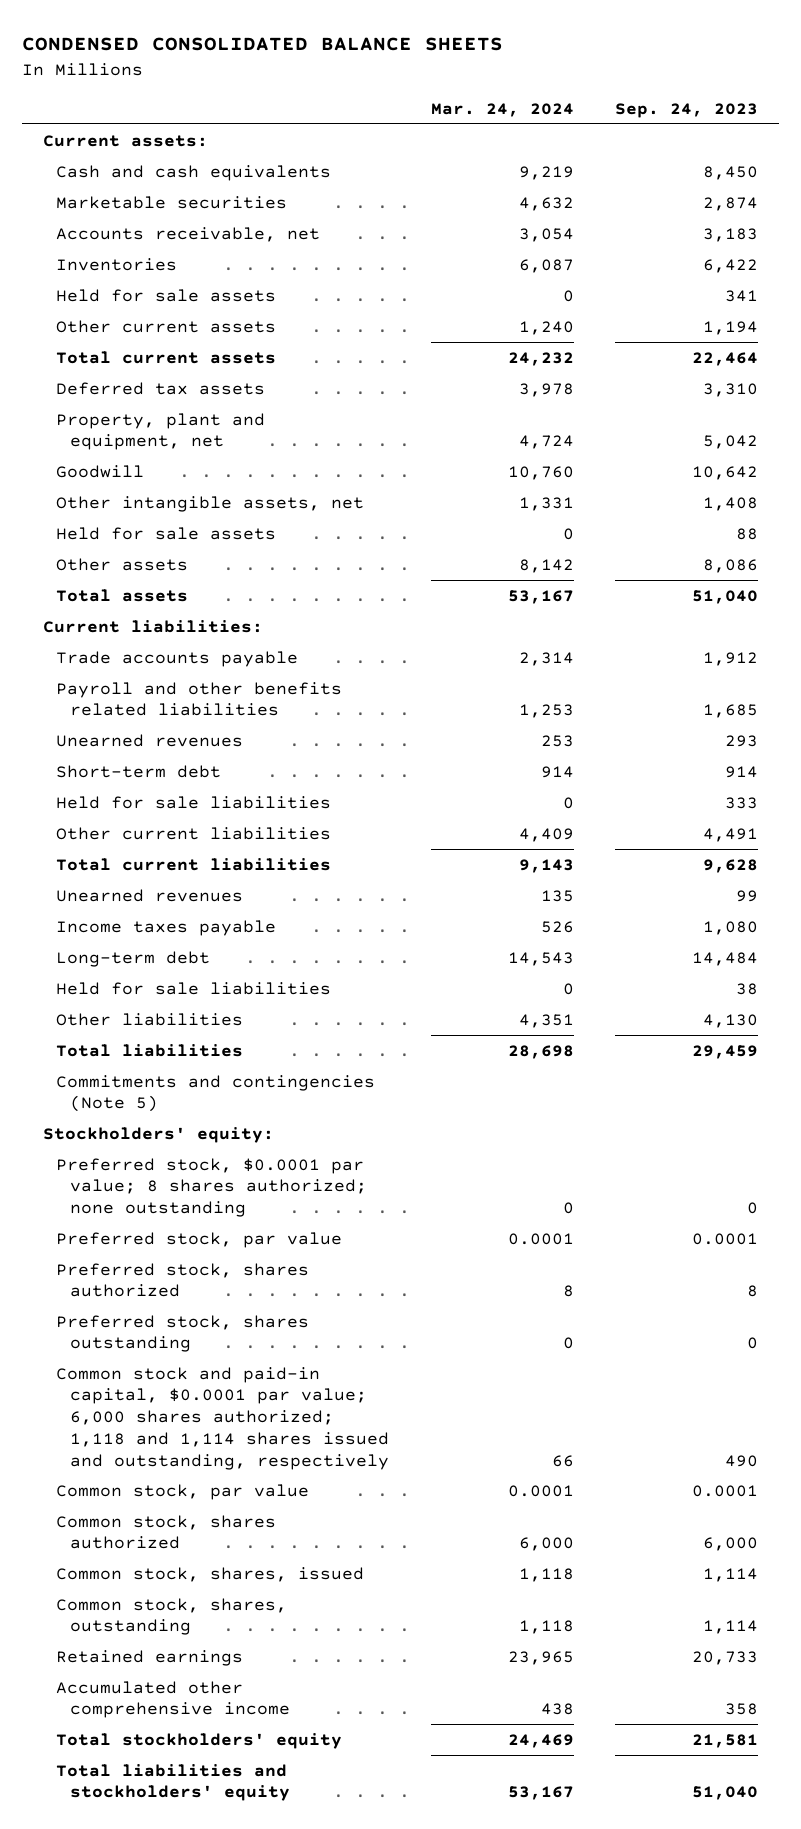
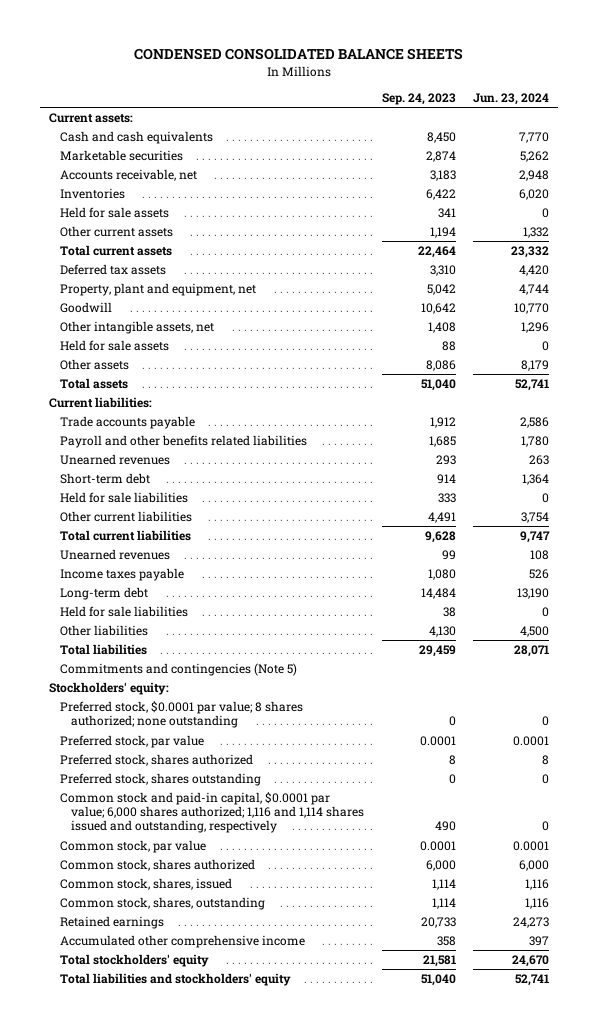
- | Mar. 24, 2024 | Sep. 24, 2023
+ | Sep. 24, 2023 | Jun. 23, 2024
- Common stock and paid-in capital, $0.0001 par value; 6,000 shares authorized; 1,118 and 1,114 shares issued and outstanding, respectively | 66 | 490
+ Common stock and paid-in capital, $0.0001 par value; 6,000 shares authorized; 1,116 and 1,114 shares issued and outstanding, respectively | 490 | 0

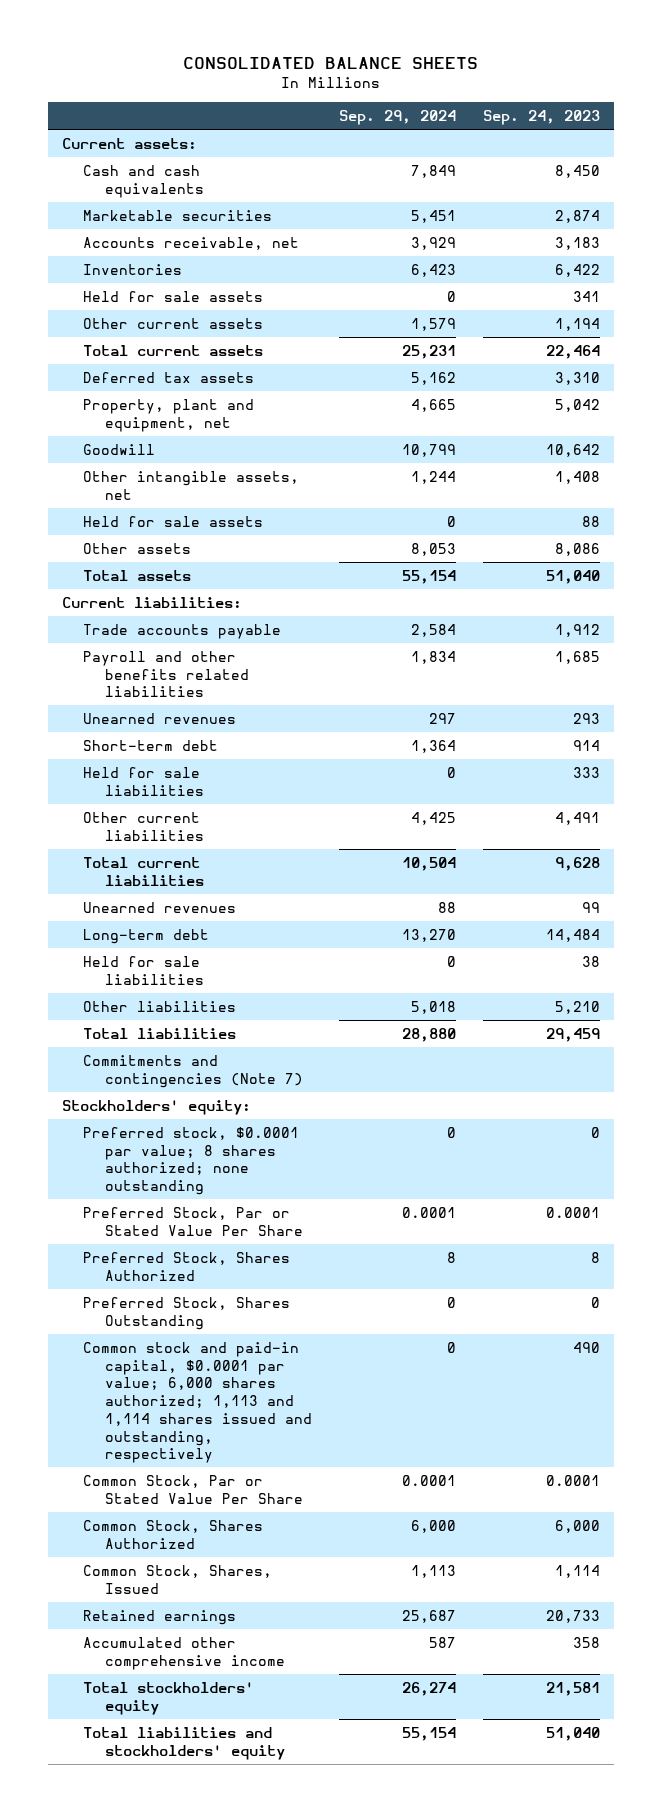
- CONDENSED CONSOLIDATED BALANCE SHEETS
+ CONSOLIDATED BALANCE SHEETS
- | Sep. 24, 2023 | Jun. 23, 2024
+ | Sep. 29, 2024 | Sep. 24, 2023
- Income taxes payable | 1,080 | 526
- Other liabilities | 4,130 | 4,500
+ Other liabilities | 5,018 | 5,210
- Commitments and contingencies (Note 5)
+ Commitments and contingencies (Note 7)
- Preferred stock, par value | 0.0001 | 0.0001
- Preferred stock, shares authorized | 8 | 8
- Preferred stock, shares outstanding | 0 | 0
- Common stock and paid-in capital, $0.0001 par value; 6,000 shares authorized; 1,116 and 1,114 shares issued and outstanding, respectively | 490 | 0
- Common stock, par value | 0.0001 | 0.0001
- Common stock, shares authorized | 6,000 | 6,000
- Common stock, shares, issued | 1,114 | 1,116
- Common stock, shares, outstanding | 1,114 | 1,116
+ Preferred Stock, Par or Stated Value Per Share | 0.0001 | 0.0001
+ Preferred Stock, Shares Authorized | 8 | 8
+ Preferred Stock, Shares Outstanding | 0 | 0
+ Common stock and paid-in capital, $0.0001 par value; 6,000 shares authorized; 1,113 and 1,114 shares issued and outstanding, respectively | 0 | 490
+ Common Stock, Par or Stated Value Per Share | 0.0001 | 0.0001
+ Common Stock, Shares Authorized | 6,000 | 6,000
+ Common Stock, Shares, Issued | 1,113 | 1,114

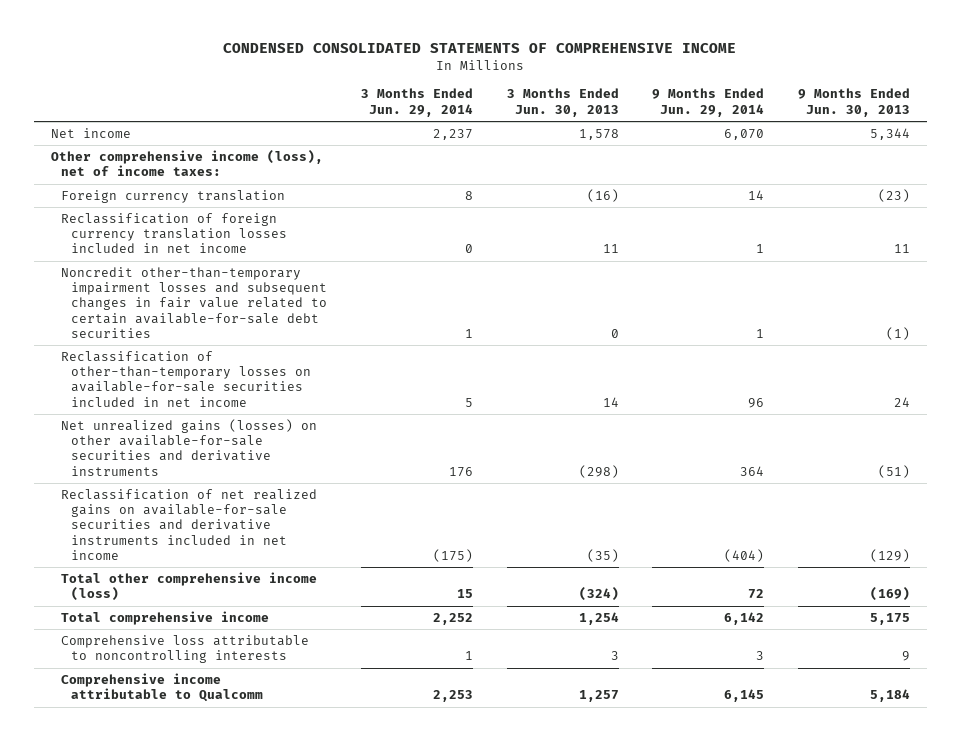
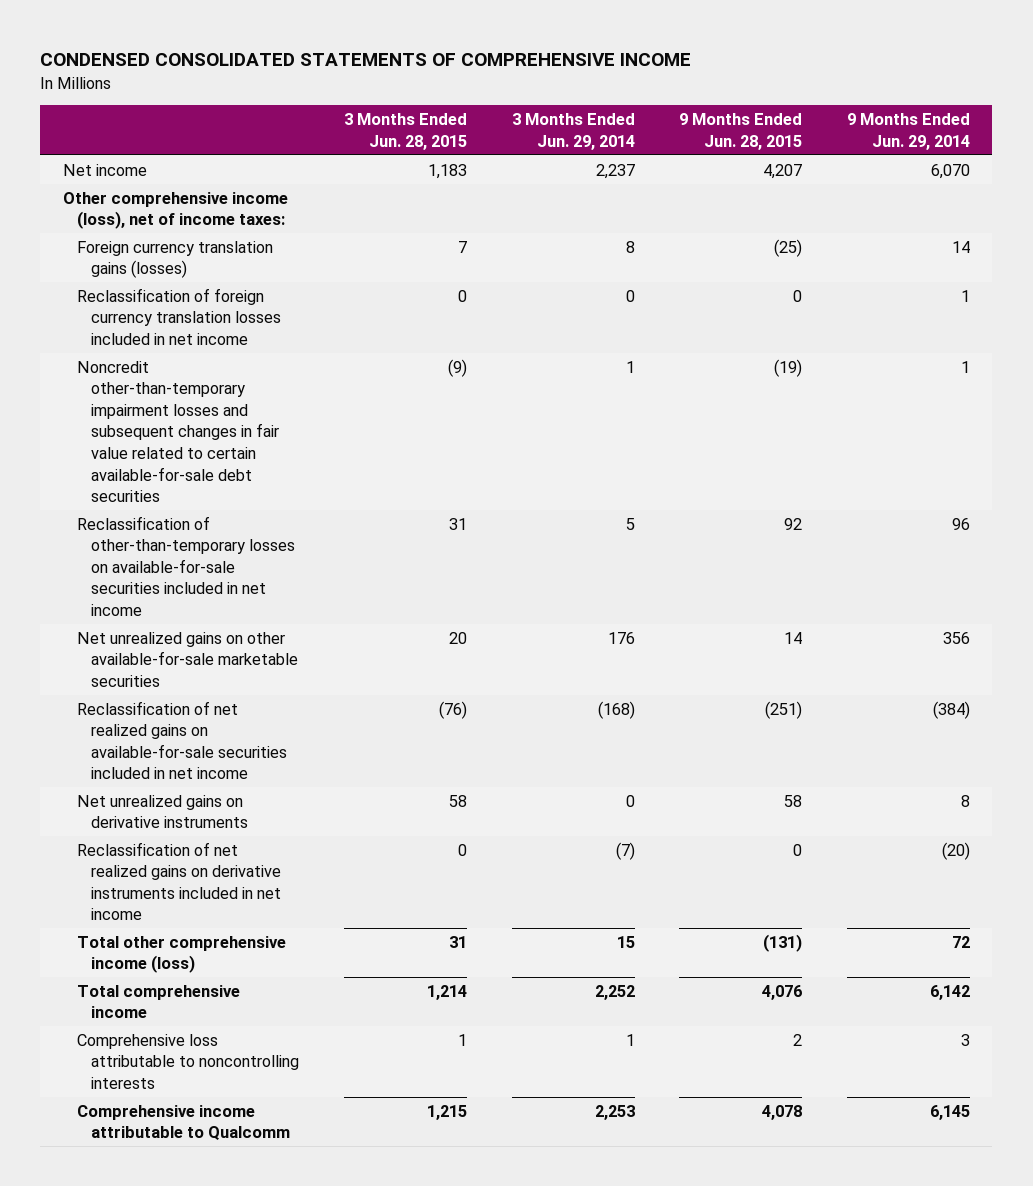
- | 3 Months Ended Jun. 29, 2014 | 3 Months Ended Jun. 30, 2013 | 9 Months Ended Jun. 29, 2014 | 9 Months Ended Jun. 30, 2013
+ | 3 Months Ended Jun. 28, 2015 | 3 Months Ended Jun. 29, 2014 | 9 Months Ended Jun. 28, 2015 | 9 Months Ended Jun. 29, 2014
- Foreign currency translation | 8 | (16) | 14 | (23)
+ Foreign currency translation gains (losses) | 7 | 8 | (25) | 14
- Net unrealized gains (losses) on other available-for-sale securities and derivative instruments | 176 | (298) | 364 | (51)
- Reclassification of net realized gains on available-for-sale securities and derivative instruments included in net income | (175) | (35) | (404) | (129)
+ Net unrealized gains on other available-for-sale marketable securities | 20 | 176 | 14 | 356
+ Reclassification of net realized gains on available-for-sale securities included in net income | (76) | (168) | (251) | (384)
+ Net unrealized gains on derivative instruments | 58 | 0 | 58 | 8
+ Reclassification of net realized gains on derivative instruments included in net income | 0 | (7) | 0 | (20)

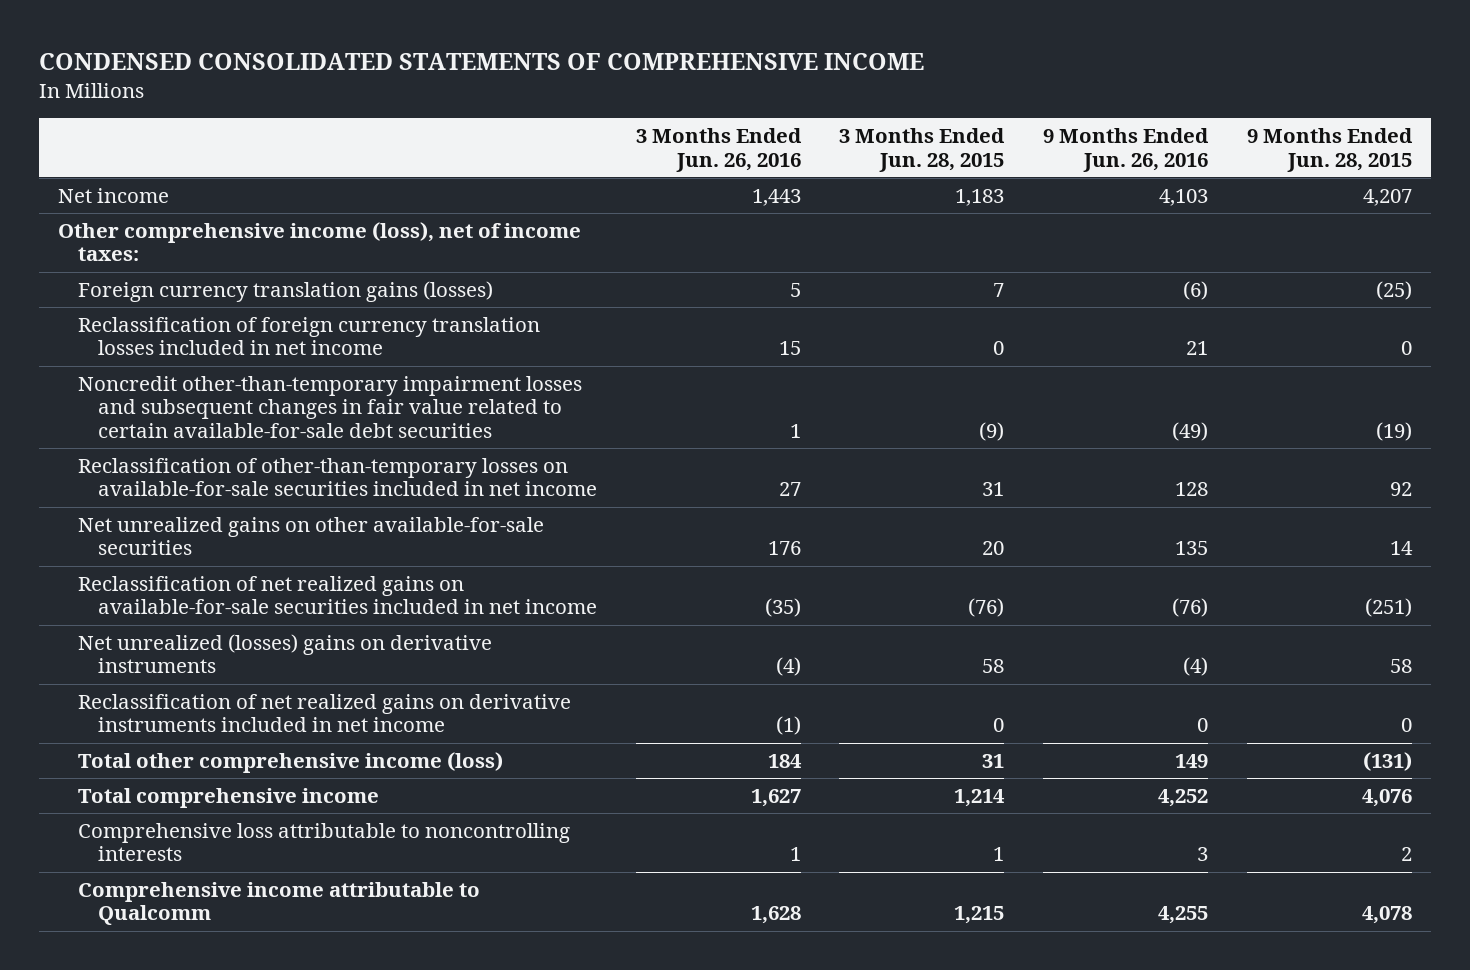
- | 3 Months Ended Jun. 28, 2015 | 3 Months Ended Jun. 29, 2014 | 9 Months Ended Jun. 28, 2015 | 9 Months Ended Jun. 29, 2014
+ | 3 Months Ended Jun. 26, 2016 | 3 Months Ended Jun. 28, 2015 | 9 Months Ended Jun. 26, 2016 | 9 Months Ended Jun. 28, 2015
- Net unrealized gains on other available-for-sale marketable securities | 20 | 176 | 14 | 356
+ Net unrealized gains on other available-for-sale securities | 176 | 20 | 135 | 14
- Net unrealized gains on derivative instruments | 58 | 0 | 58 | 8
+ Net unrealized (losses) gains on derivative instruments | (4) | 58 | (4) | 58

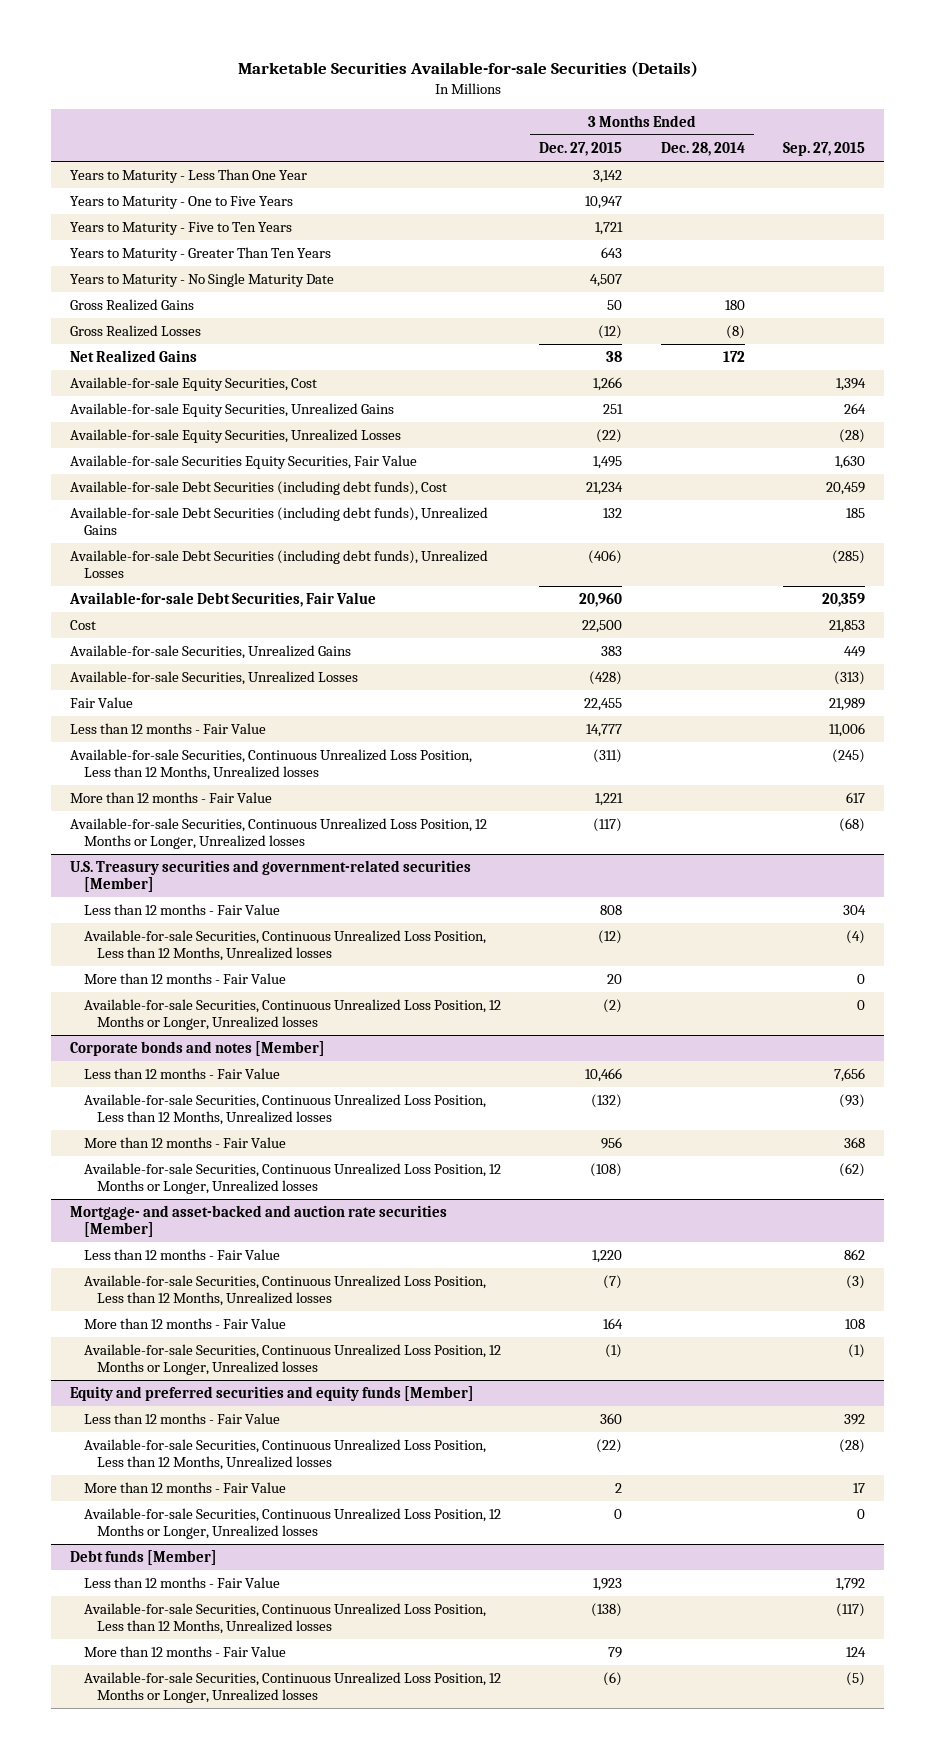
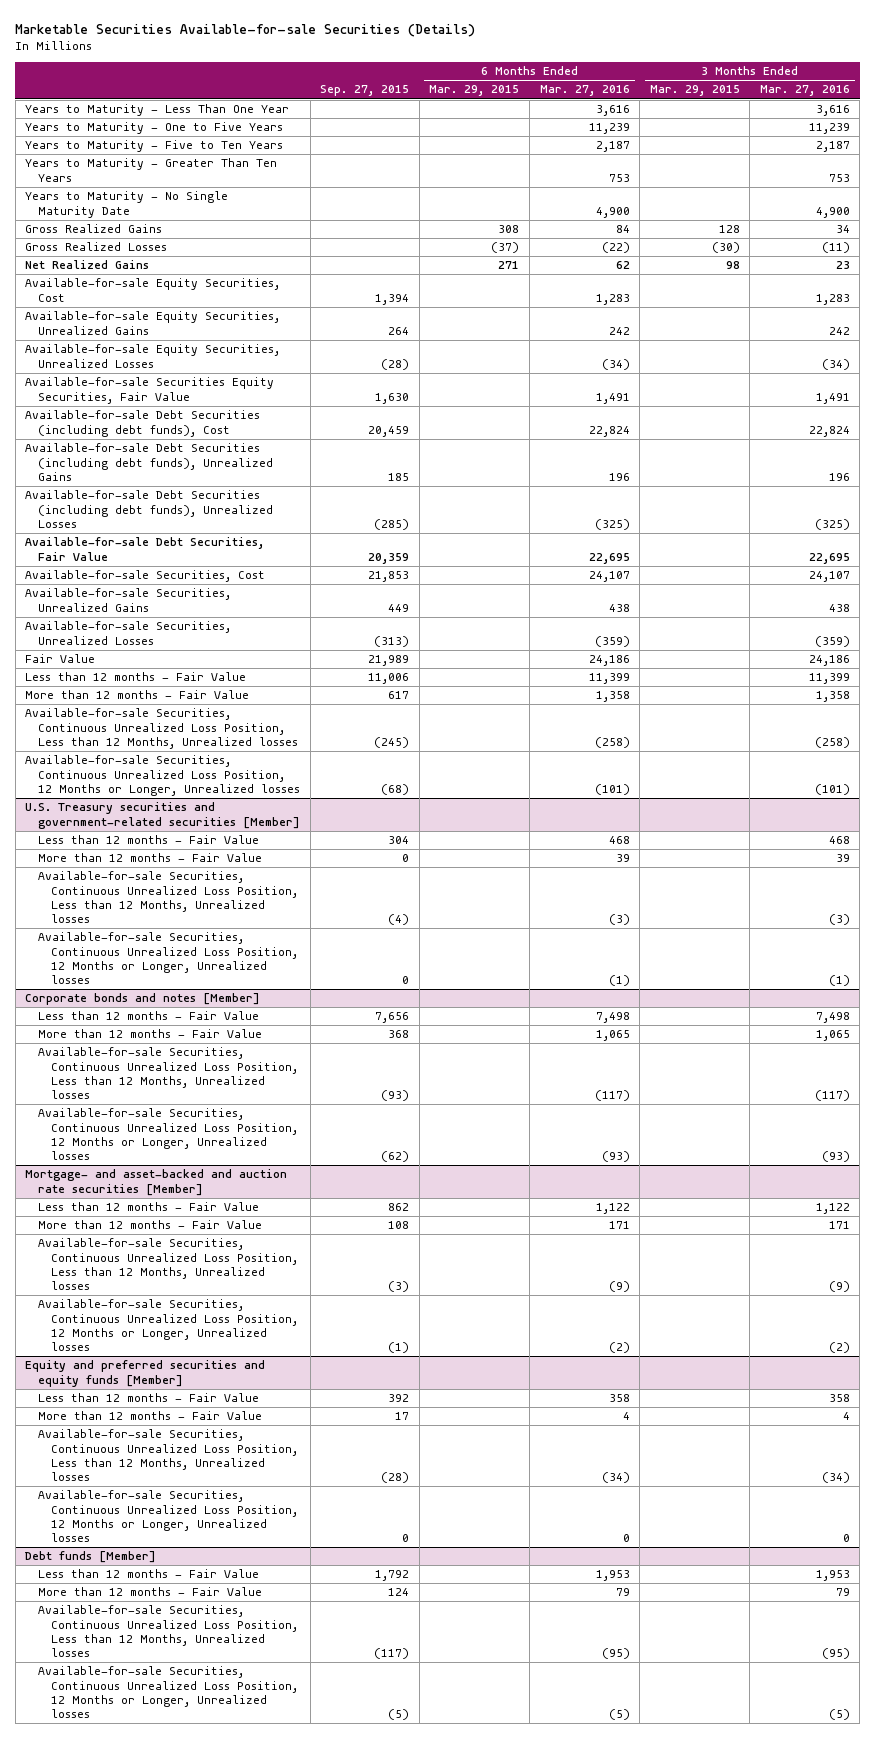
- | 3 Months Ended Dec. 27, 2015 | 3 Months Ended Dec. 28, 2014 | Sep. 27, 2015
+ | Sep. 27, 2015 | 6 Months Ended Mar. 29, 2015 | 6 Months Ended Mar. 27, 2016 | 3 Months Ended Mar. 29, 2015 | 3 Months Ended Mar. 27, 2016
- Cost | 22,500 | | 21,853
+ Available-for-sale Securities, Cost | 21,853 | | 24,107 | | 24,107
moved down: Available-for-sale Securities, Continuous Unrealized Loss Position, Less than 12 Months, Unrealized losses | (245) | | (258) | | (258)
@ U.S. Treasury securities and government-related securities [Member]
moved down: Available-for-sale Securities, Continuous Unrealized Loss Position, Less than 12 Months, Unrealized losses | (4) | | (3) | | (3)
@ Corporate bonds and notes [Member]
moved down: Available-for-sale Securities, Continuous Unrealized Loss Position, Less than 12 Months, Unrealized losses | (93) | | (117) | | (117)
@ Mortgage- and asset-backed and auction rate securities [Member]
moved down: Available-for-sale Securities, Continuous Unrealized Loss Position, Less than 12 Months, Unrealized losses | (3) | | (9) | | (9)
@ Equity and preferred securities and equity funds [Member]
moved down: Available-for-sale Securities, Continuous Unrealized Loss Position, Less than 12 Months, Unrealized losses | (28) | | (34) | | (34)
@ Debt funds [Member]
moved down: Available-for-sale Securities, Continuous Unrealized Loss Position, Less than 12 Months, Unrealized losses | (117) | | (95) | | (95)

